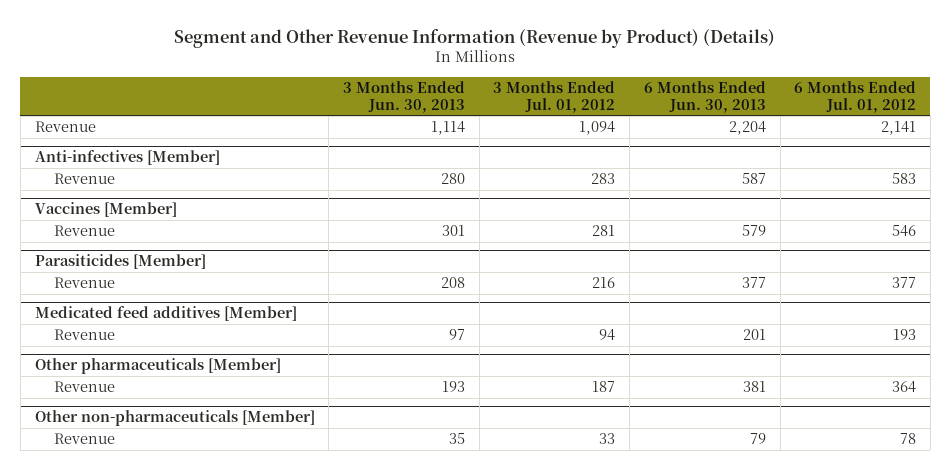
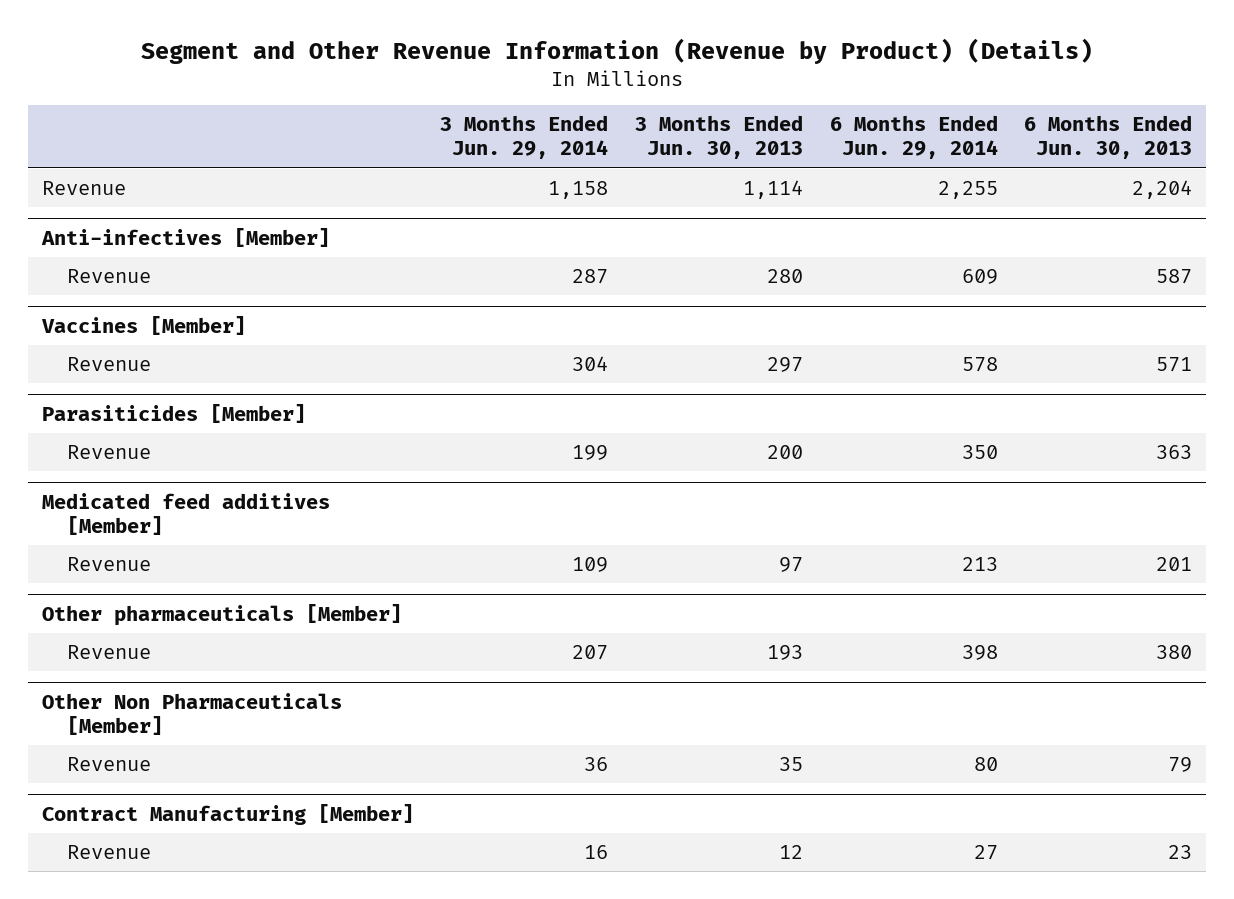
- | 3 Months Ended Jun. 30, 2013 | 3 Months Ended Jul. 01, 2012 | 6 Months Ended Jun. 30, 2013 | 6 Months Ended Jul. 01, 2012
+ | 3 Months Ended Jun. 29, 2014 | 3 Months Ended Jun. 30, 2013 | 6 Months Ended Jun. 29, 2014 | 6 Months Ended Jun. 30, 2013
@ Vaccines [Member]
- Revenue | 301 | 281 | 579 | 546
+ Revenue | 304 | 297 | 578 | 571
@ Parasiticides [Member]
- Revenue | 208 | 216 | 377 | 377
+ Revenue | 199 | 200 | 350 | 363
@ Other pharmaceuticals [Member]
- Revenue | 193 | 187 | 381 | 364
- Other non-pharmaceuticals [Member]
@ Other pharmaceuticals [Member]
+ Revenue | 207 | 193 | 398 | 380
+ Other Non Pharmaceuticals [Member]
+ Contract Manufacturing [Member]
+ Revenue | 16 | 12 | 27 | 23

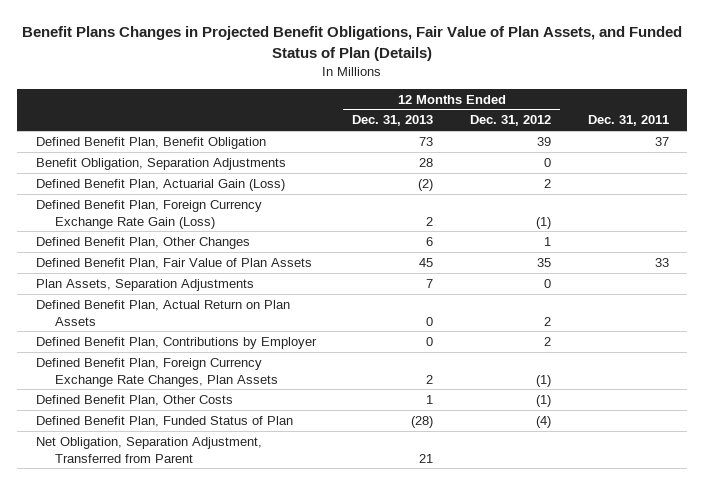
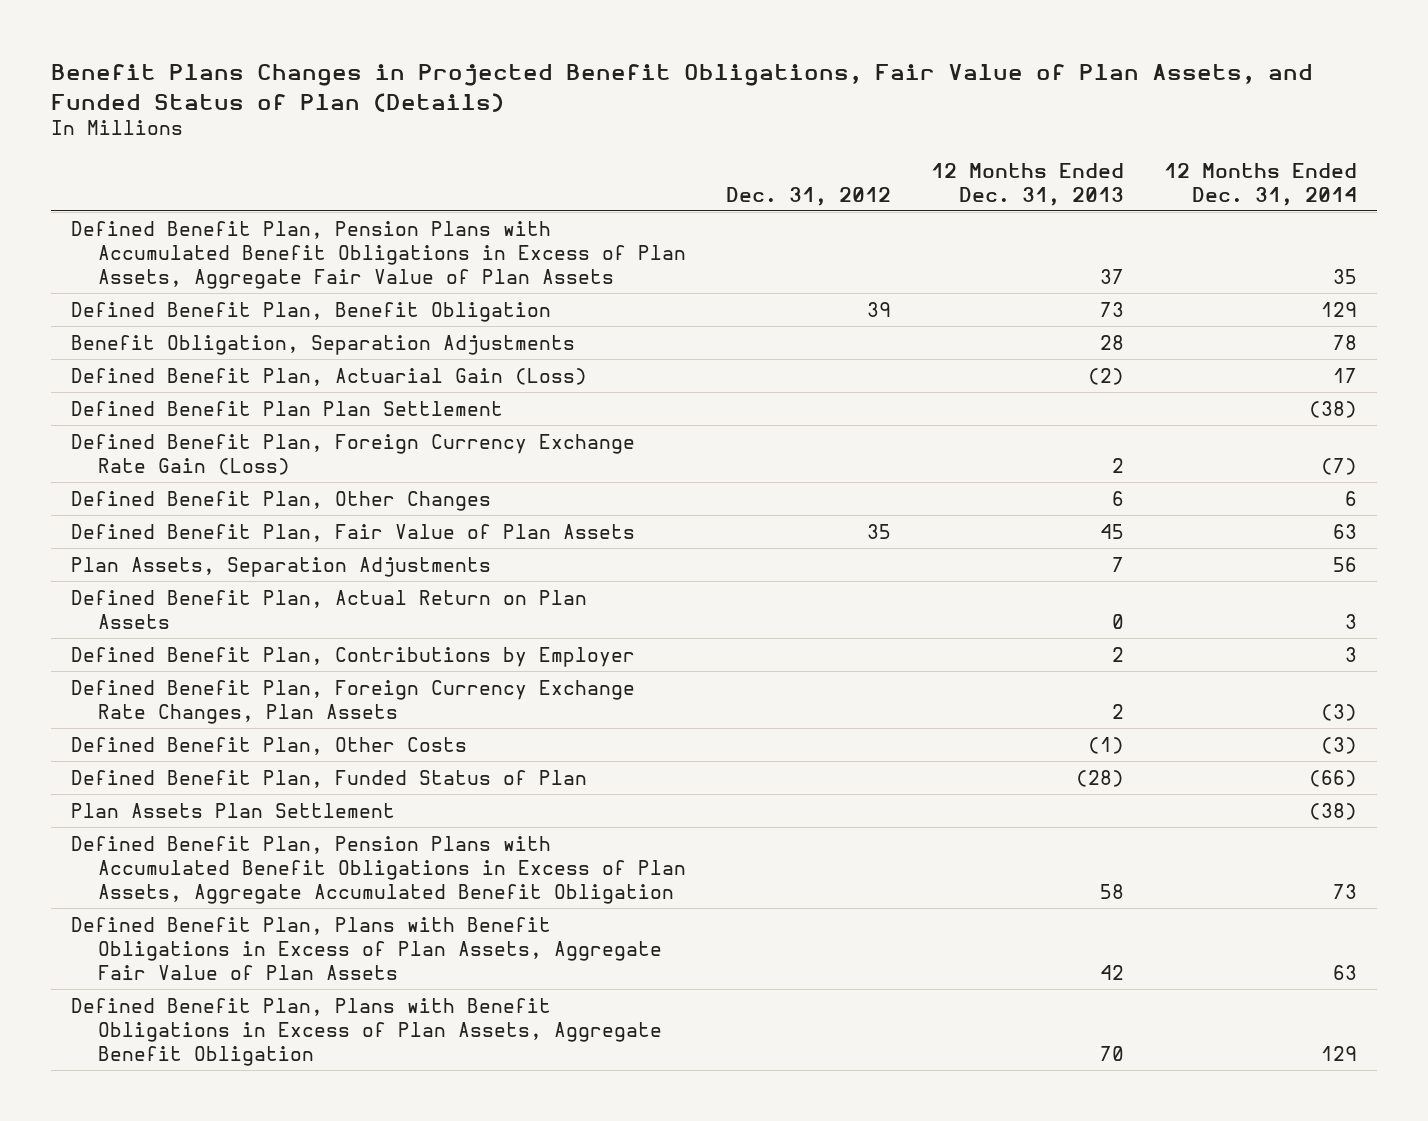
- | 12 Months Ended Dec. 31, 2013 | 12 Months Ended Dec. 31, 2012 | Dec. 31, 2011
+ | Dec. 31, 2012 | 12 Months Ended Dec. 31, 2013 | 12 Months Ended Dec. 31, 2014
+ Defined Benefit Plan, Pension Plans with Accumulated Benefit Obligations in Excess of Plan Assets, Aggregate Fair Value of Plan Assets | | 37 | 35
+ Defined Benefit Plan Plan Settlement | | | (38)
- Defined Benefit Plan, Contributions by Employer | 0 | 2 |
+ Defined Benefit Plan, Contributions by Employer | | 2 | 3
- Defined Benefit Plan, Other Costs | 1 | (1) |
+ Defined Benefit Plan, Other Costs | | (1) | (3)
- Net Obligation, Separation Adjustment, Transferred from Parent | 21 | |
+ Plan Assets Plan Settlement | | | (38)
+ Defined Benefit Plan, Pension Plans with Accumulated Benefit Obligations in Excess of Plan Assets, Aggregate Accumulated Benefit Obligation | | 58 | 73
+ Defined Benefit Plan, Plans with Benefit Obligations in Excess of Plan Assets, Aggregate Fair Value of Plan Assets | | 42 | 63
+ Defined Benefit Plan, Plans with Benefit Obligations in Excess of Plan Assets, Aggregate Benefit Obligation | | 70 | 129

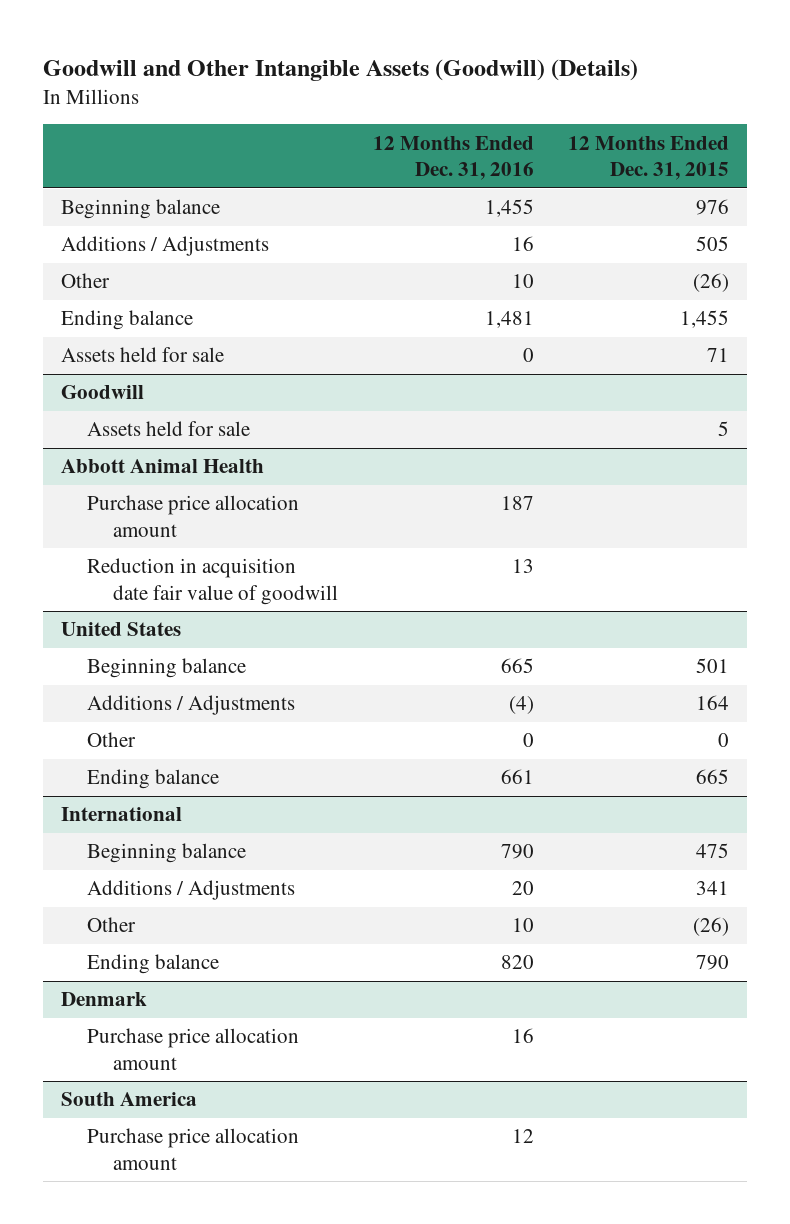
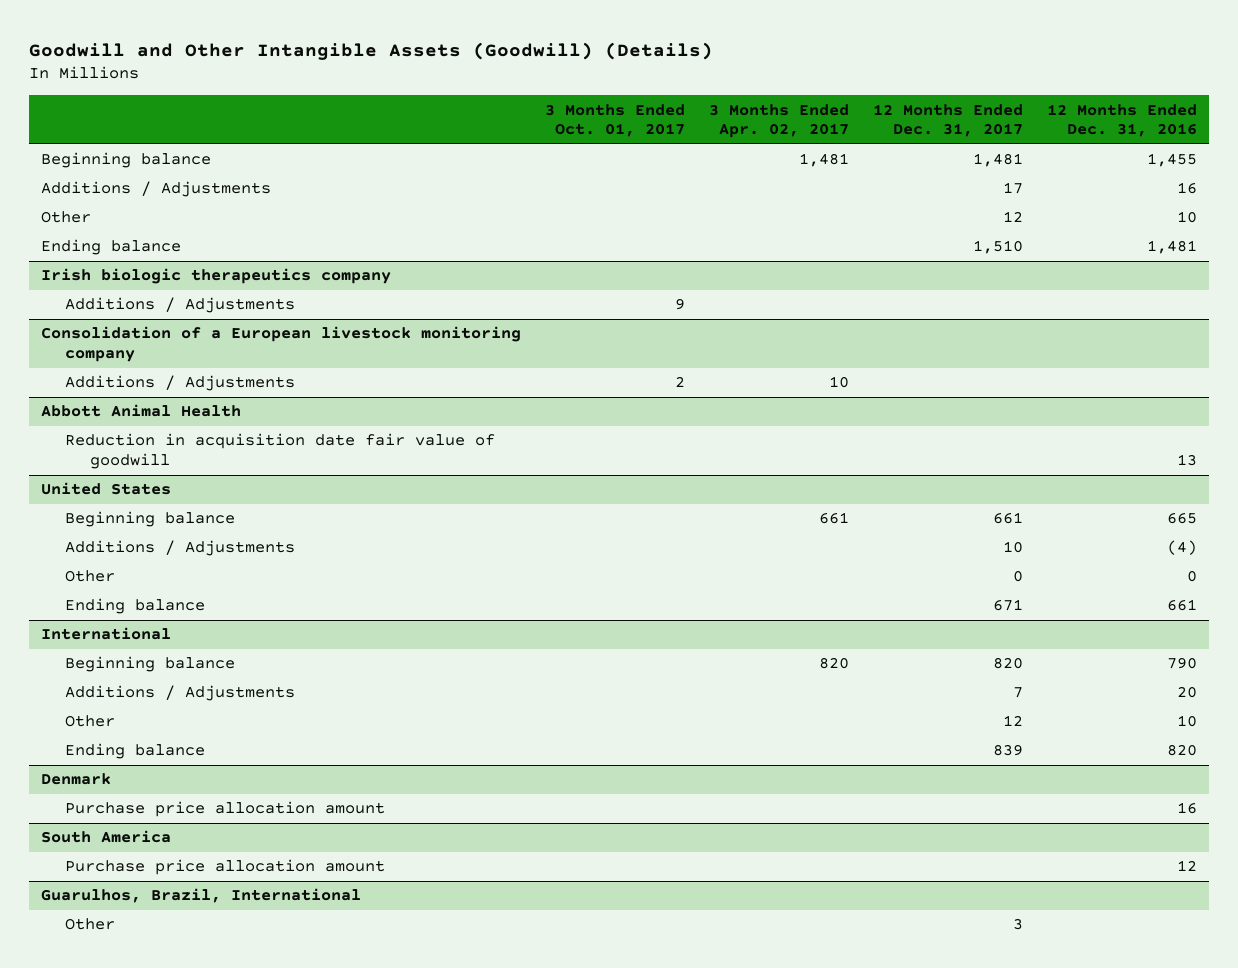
- | 12 Months Ended Dec. 31, 2016 | 12 Months Ended Dec. 31, 2015
+ | 3 Months Ended Oct. 01, 2017 | 3 Months Ended Apr. 02, 2017 | 12 Months Ended Dec. 31, 2017 | 12 Months Ended Dec. 31, 2016
- Assets held for sale | 0 | 71
- Goodwill
- Assets held for sale | | 5
+ Irish biologic therapeutics company
+ Additions / Adjustments | 9 | | |
+ Consolidation of a European livestock monitoring company
+ Additions / Adjustments | 2 | 10 | |
@ Abbott Animal Health
- Purchase price allocation amount | 187 |
+ Guarulhos, Brazil, International
+ Other | | | 3 |

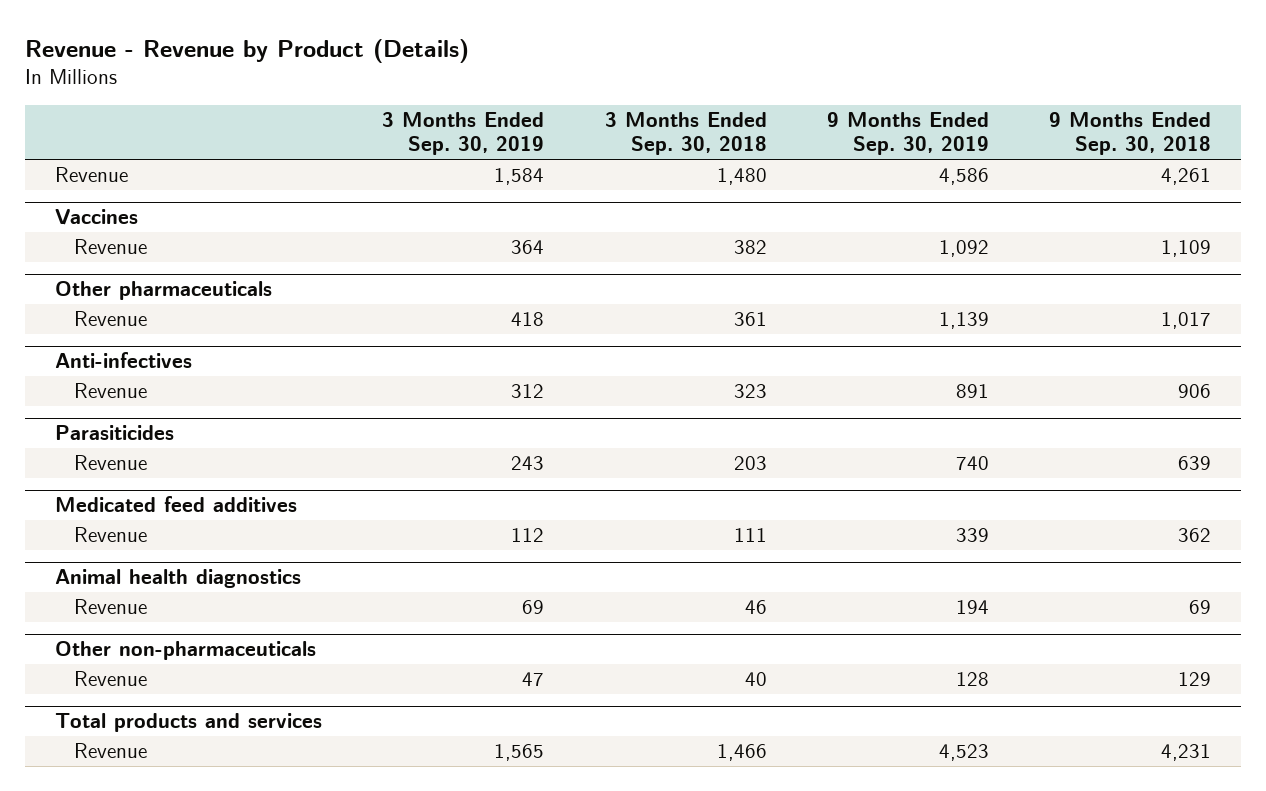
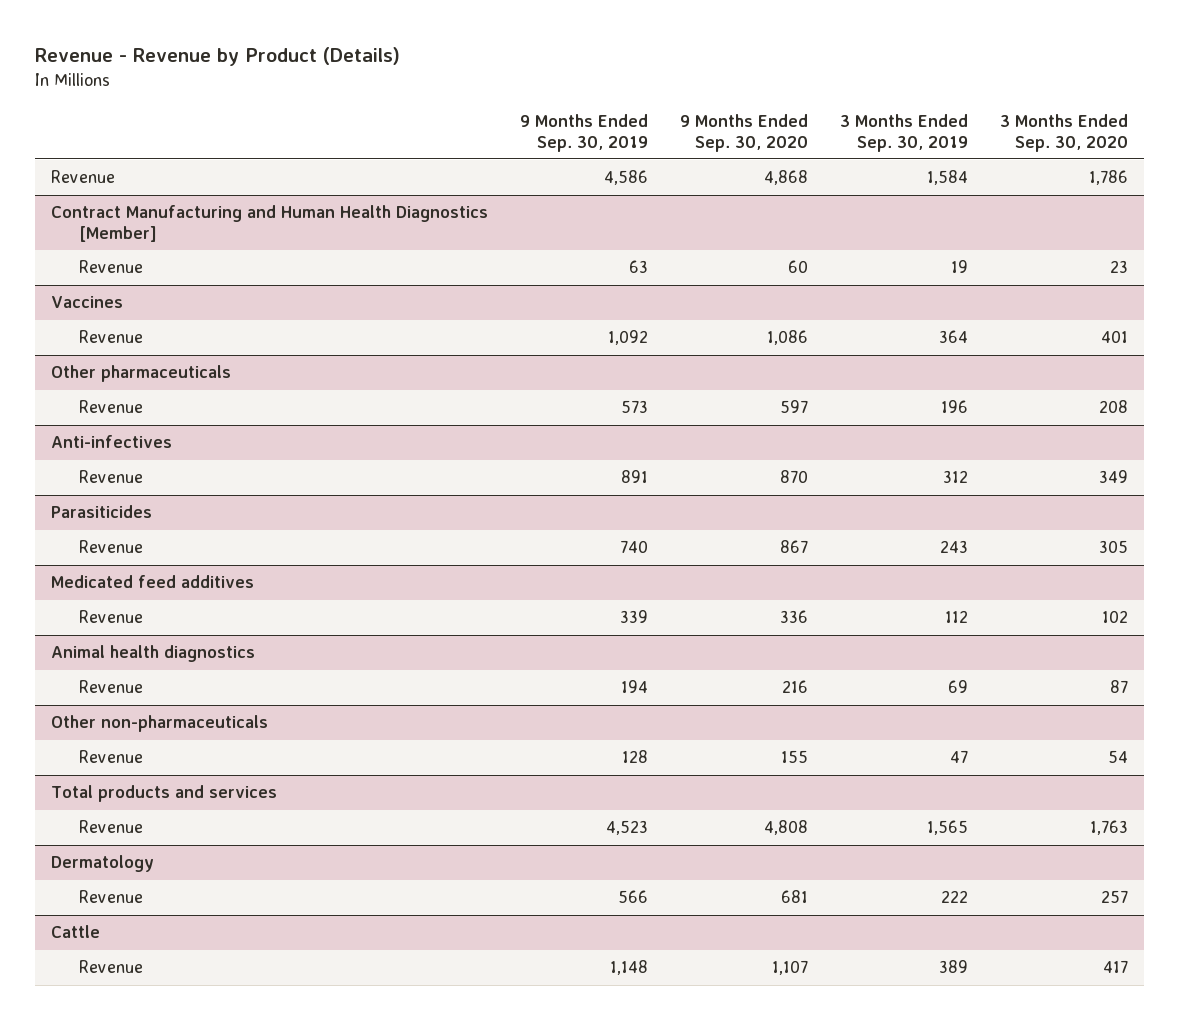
- | 3 Months Ended Sep. 30, 2019 | 3 Months Ended Sep. 30, 2018 | 9 Months Ended Sep. 30, 2019 | 9 Months Ended Sep. 30, 2018
+ | 9 Months Ended Sep. 30, 2019 | 9 Months Ended Sep. 30, 2020 | 3 Months Ended Sep. 30, 2019 | 3 Months Ended Sep. 30, 2020
+ Contract Manufacturing and Human Health Diagnostics [Member]
+ Revenue | 63 | 60 | 19 | 23
@ Other pharmaceuticals
- Revenue | 418 | 361 | 1,139 | 1,017
+ Revenue | 573 | 597 | 196 | 208
+ Dermatology
+ Revenue | 566 | 681 | 222 | 257
+ Cattle
+ Revenue | 1,148 | 1,107 | 389 | 417

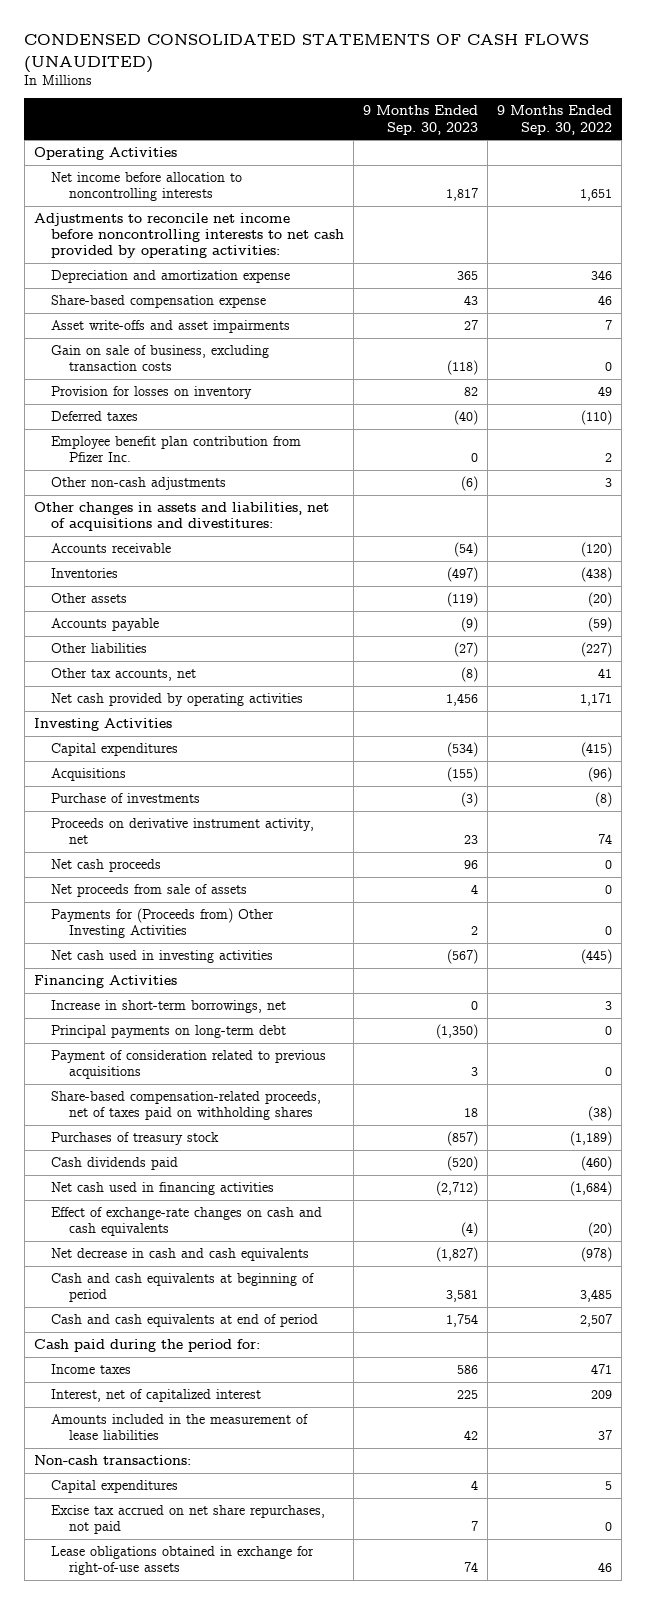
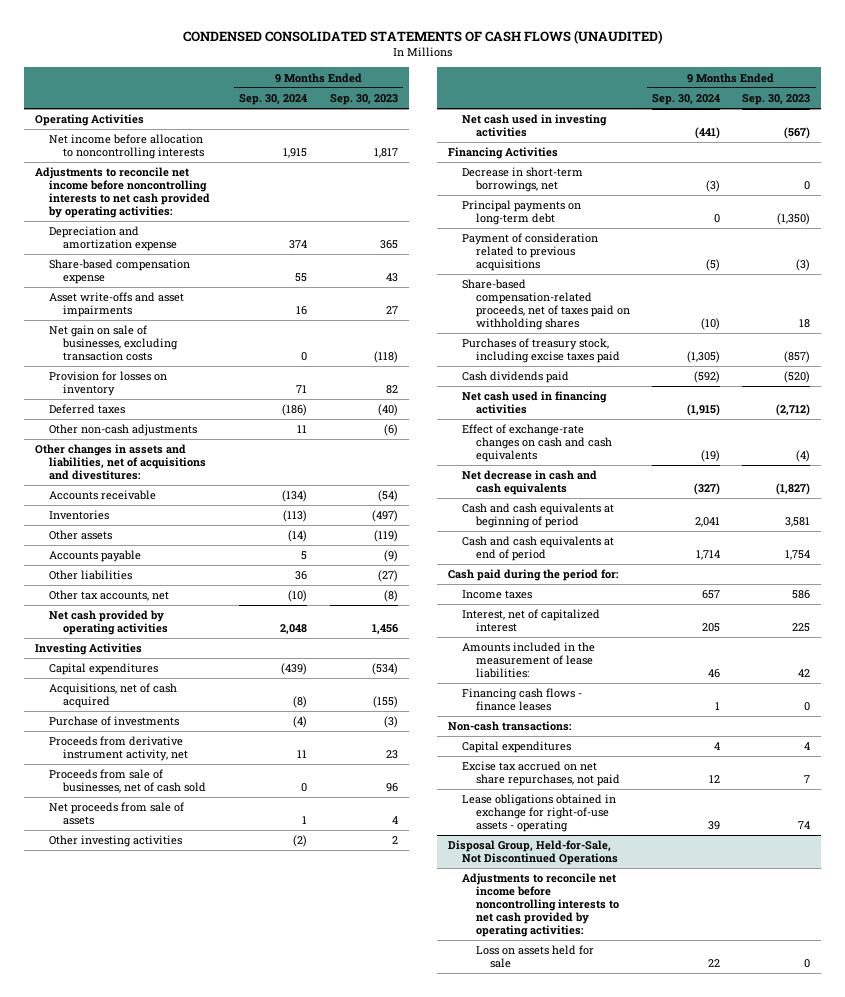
- | 9 Months Ended Sep. 30, 2023 | 9 Months Ended Sep. 30, 2022
+ | 9 Months Ended Sep. 30, 2024 | 9 Months Ended Sep. 30, 2023
- Gain on sale of business, excluding transaction costs | (118) | 0
+ Net gain on sale of businesses, excluding transaction costs | 0 | (118)
- Employee benefit plan contribution from Pfizer Inc. | 0 | 2
- Acquisitions | (155) | (96)
+ Acquisitions, net of cash acquired | (8) | (155)
- Proceeds on derivative instrument activity, net | 23 | 74
- Net cash proceeds | 96 | 0
+ Proceeds from derivative instrument activity, net | 11 | 23
+ Proceeds from sale of businesses, net of cash sold | 0 | 96
- Payments for (Proceeds from) Other Investing Activities | 2 | 0
+ Other investing activities | (2) | 2
- Increase in short-term borrowings, net | 0 | 3
+ Decrease in short-term borrowings, net | (3) | 0
- Payment of consideration related to previous acquisitions | 3 | 0
+ Payment of consideration related to previous acquisitions | (5) | (3)
- Purchases of treasury stock | (857) | (1,189)
+ Purchases of treasury stock, including excise taxes paid | (1,305) | (857)
- Amounts included in the measurement of lease liabilities | 42 | 37
+ Amounts included in the measurement of lease liabilities: | 46 | 42
+ Financing cash flows - finance leases | 1 | 0
- Lease obligations obtained in exchange for right-of-use assets | 74 | 46
+ Lease obligations obtained in exchange for right-of-use assets - operating | 39 | 74
+ Disposal Group, Held-for-Sale, Not Discontinued Operations
+ Adjustments to reconcile net income before noncontrolling interests to net cash provided by operating activities:
+ Loss on assets held for sale | 22 | 0

